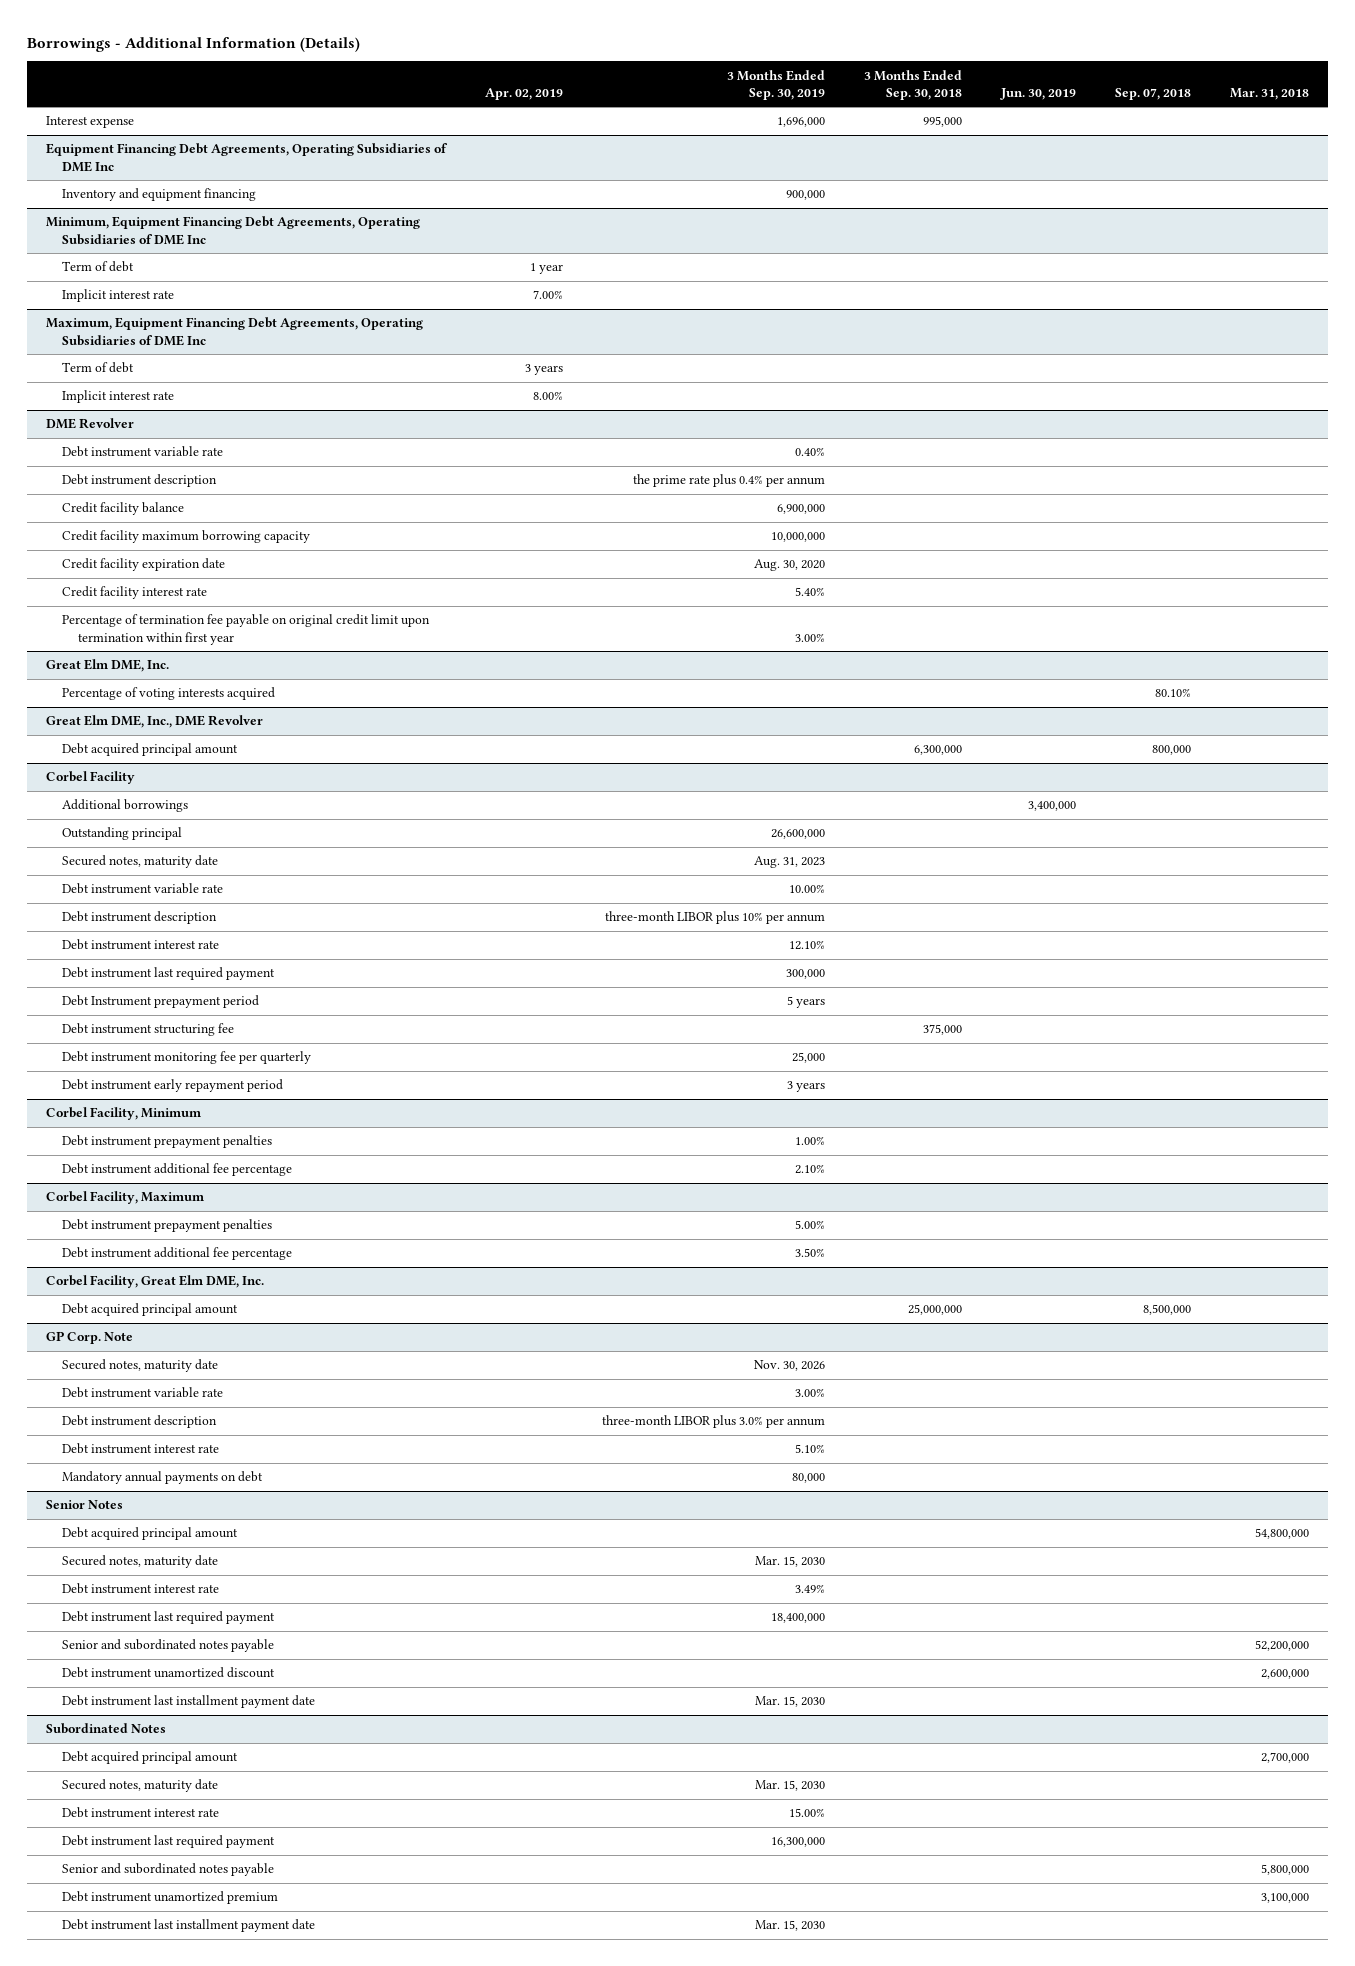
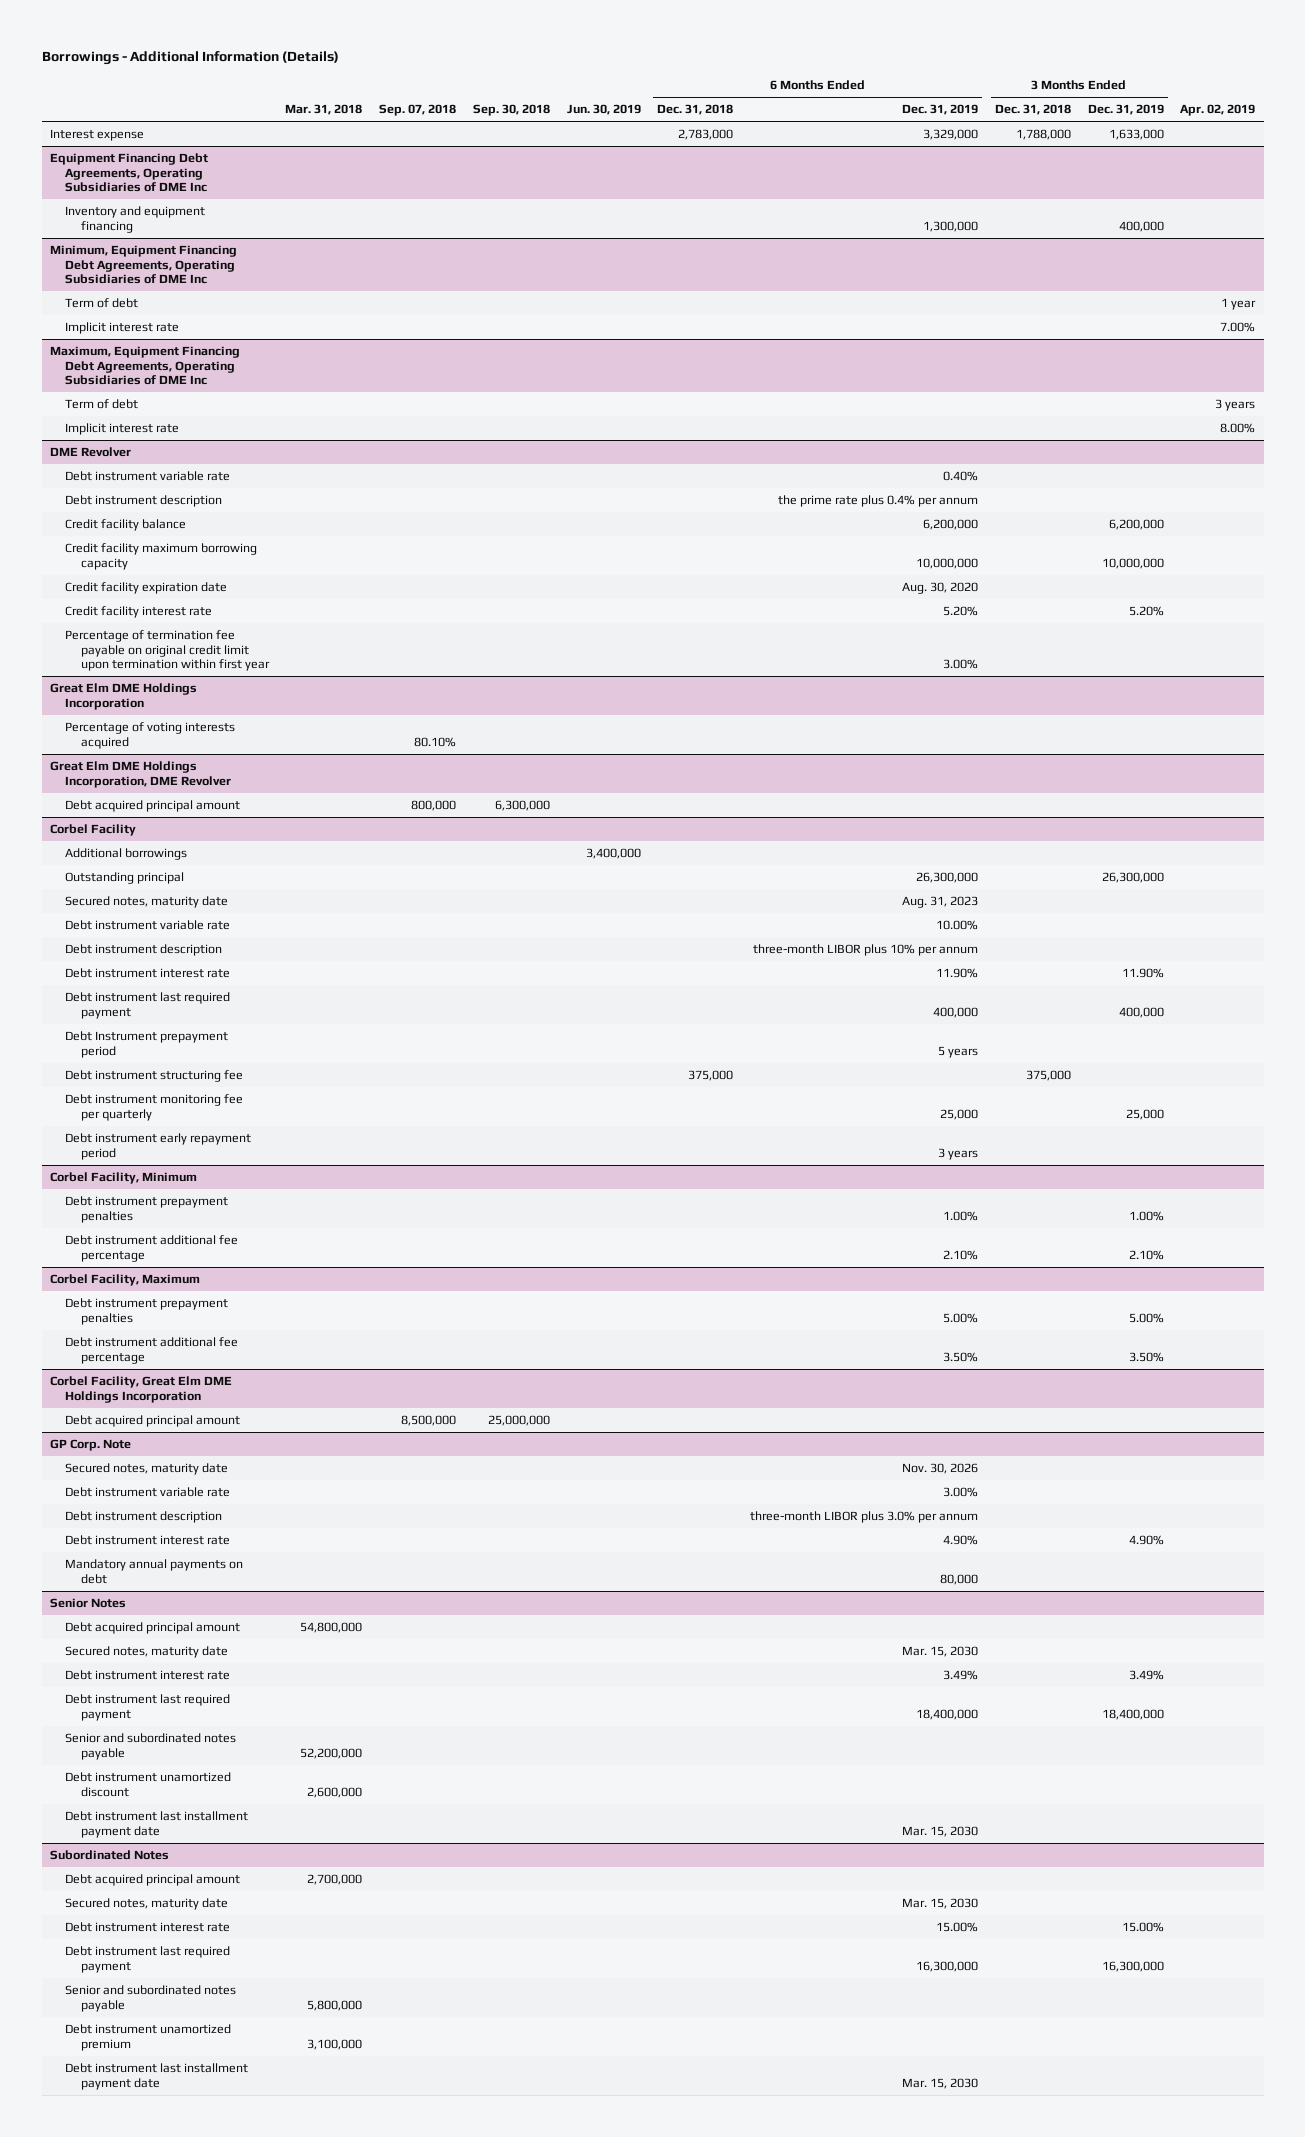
- | Apr. 02, 2019 | 3 Months Ended Sep. 30, 2019 | 3 Months Ended Sep. 30, 2018 | Jun. 30, 2019 | Sep. 07, 2018 | Mar. 31, 2018
+ | Mar. 31, 2018 | Sep. 07, 2018 | Sep. 30, 2018 | Jun. 30, 2019 | 6 Months Ended Dec. 31, 2018 | 6 Months Ended Dec. 31, 2019 | 3 Months Ended Dec. 31, 2018 | 3 Months Ended Dec. 31, 2019 | Apr. 02, 2019
- Great Elm DME, Inc.
+ Great Elm DME Holdings Incorporation
- Great Elm DME, Inc., DME Revolver
+ Great Elm DME Holdings Incorporation, DME Revolver
- Corbel Facility, Great Elm DME, Inc.
+ Corbel Facility, Great Elm DME Holdings Incorporation

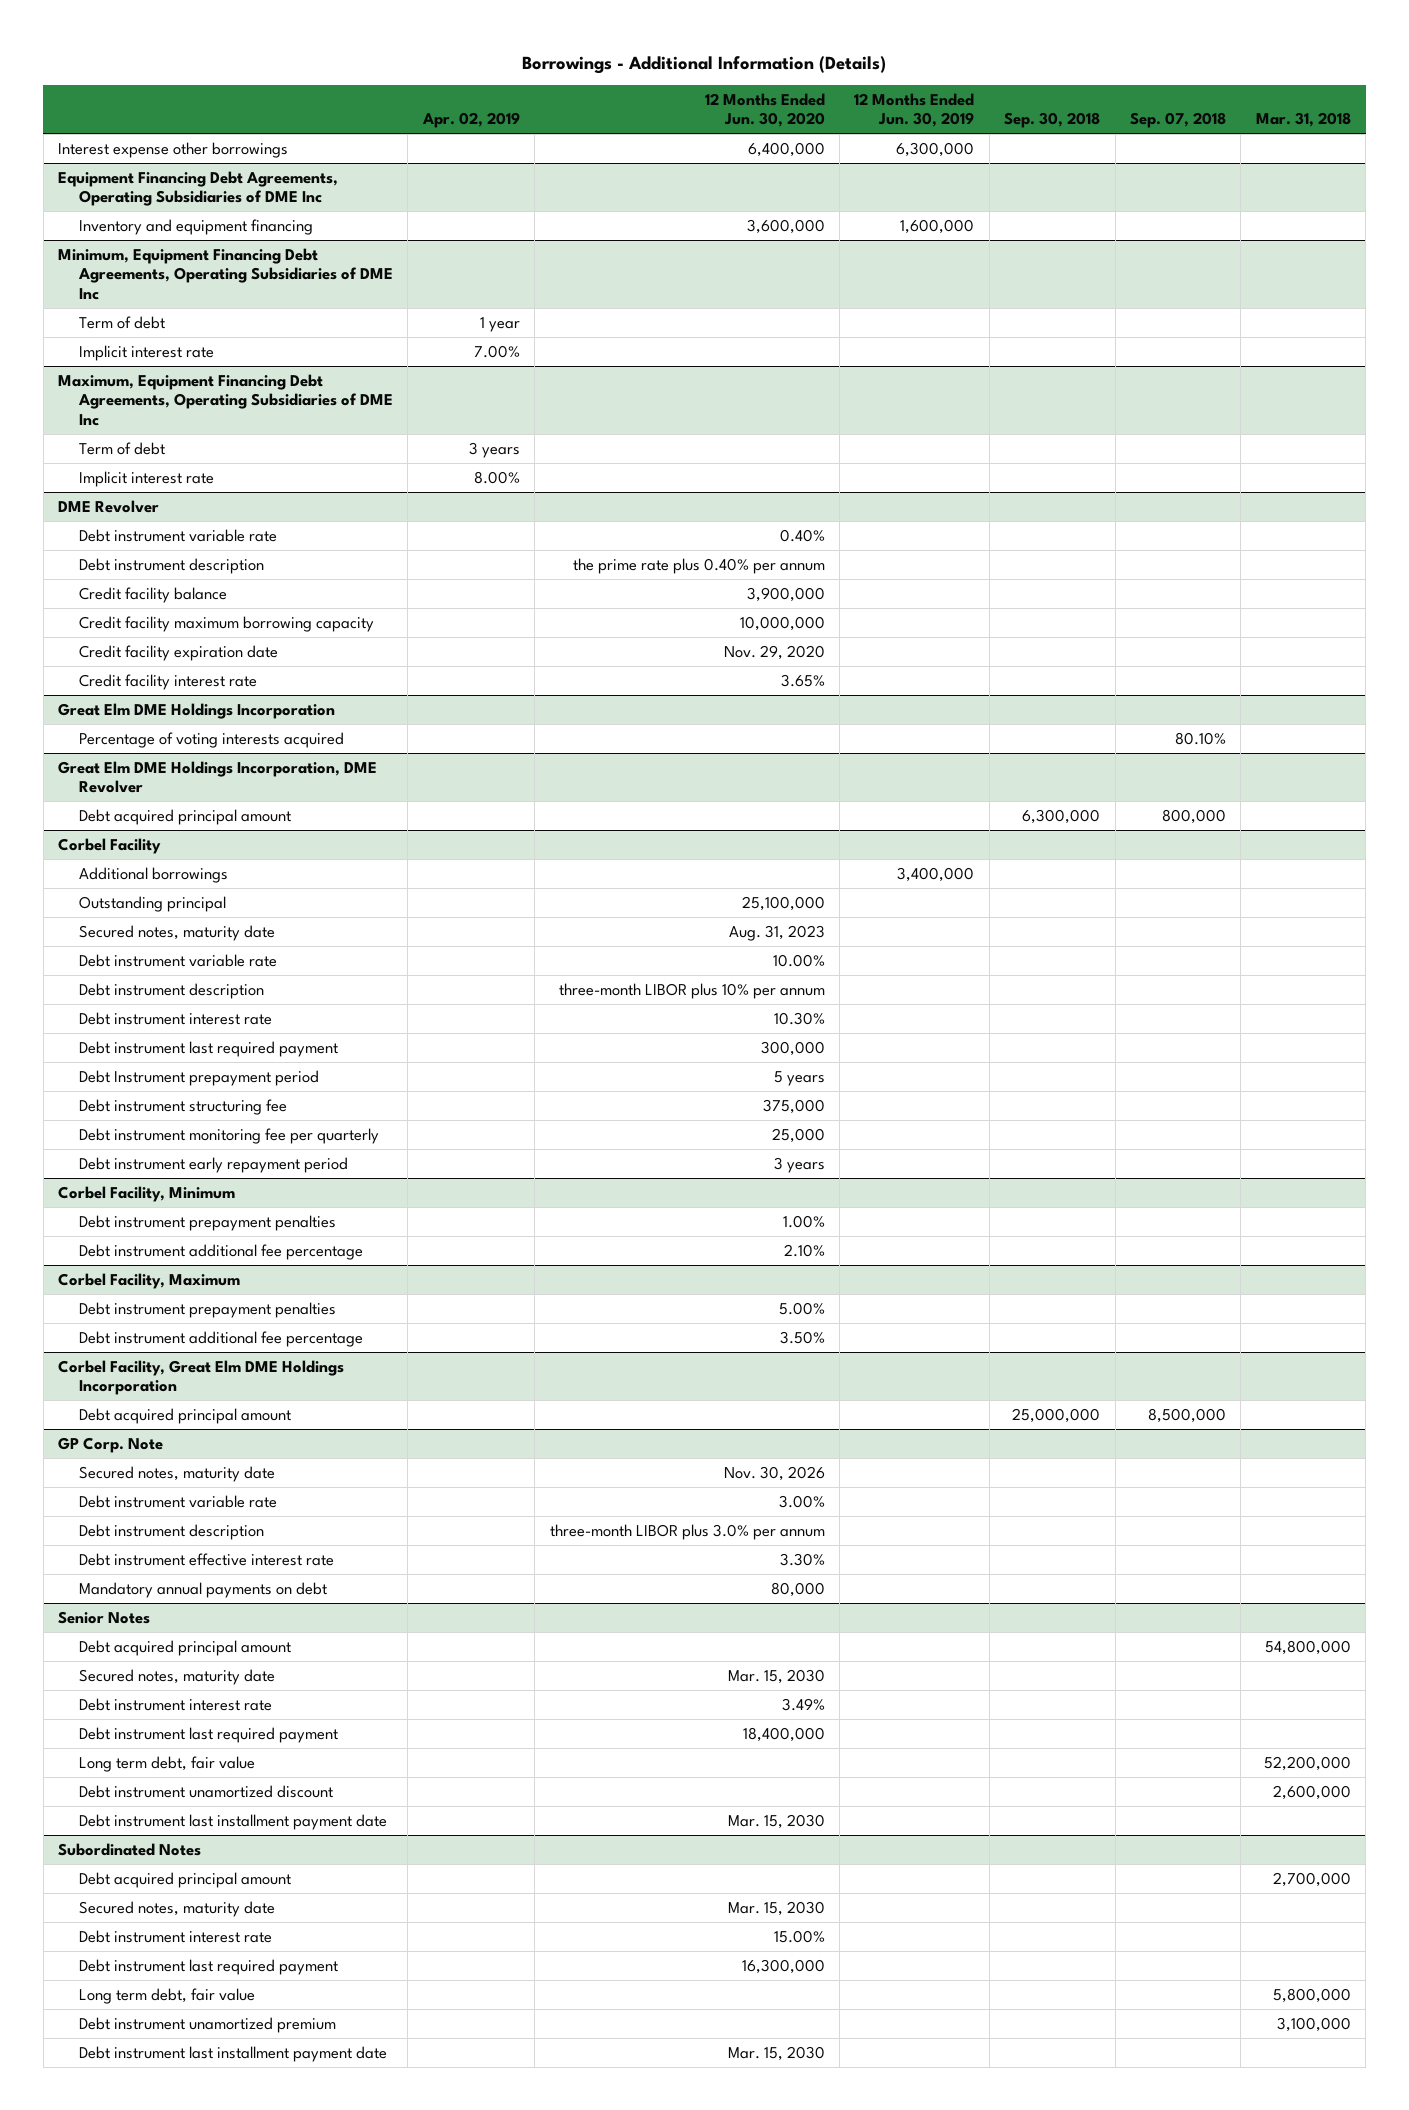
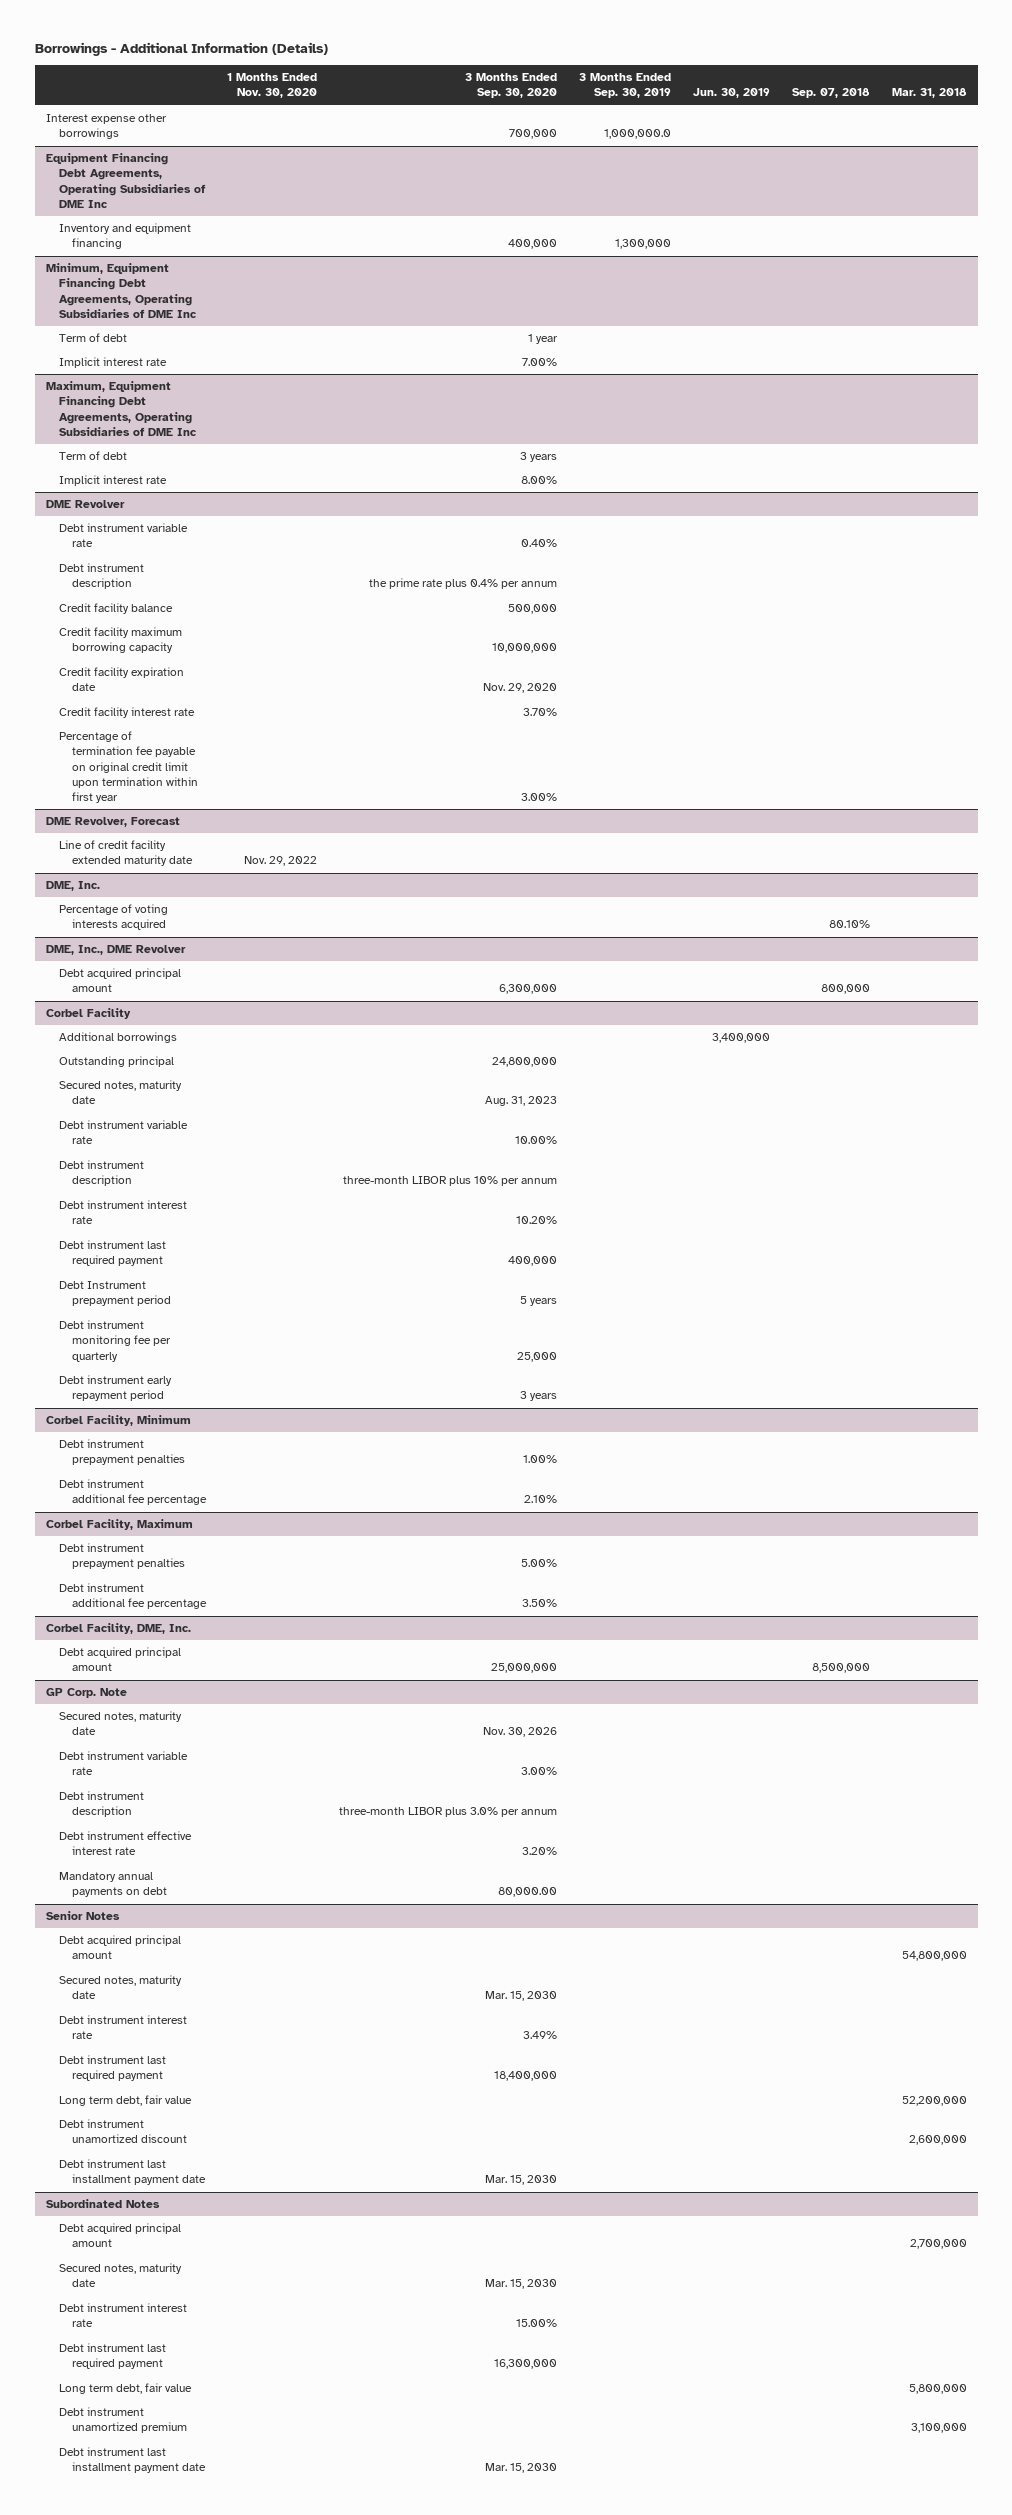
- | Apr. 02, 2019 | 12 Months Ended Jun. 30, 2020 | 12 Months Ended Jun. 30, 2019 | Sep. 30, 2018 | Sep. 07, 2018 | Mar. 31, 2018
+ | 1 Months Ended Nov. 30, 2020 | 3 Months Ended Sep. 30, 2020 | 3 Months Ended Sep. 30, 2019 | Jun. 30, 2019 | Sep. 07, 2018 | Mar. 31, 2018
- Great Elm DME Holdings Incorporation
@ DME Revolver
+ Percentage of termination fee payable on original credit limit upon termination within first year | | 3.00% | | | |
+ DME Revolver, Forecast
+ Line of credit facility extended maturity date | Nov. 29, 2022 | | | | |
+ DME, Inc.
- Great Elm DME Holdings Incorporation, DME Revolver
+ DME, Inc., DME Revolver
@ Corbel Facility
- Debt instrument structuring fee | | 375,000 | | | |
- Corbel Facility, Great Elm DME Holdings Incorporation
+ Corbel Facility, DME, Inc.

